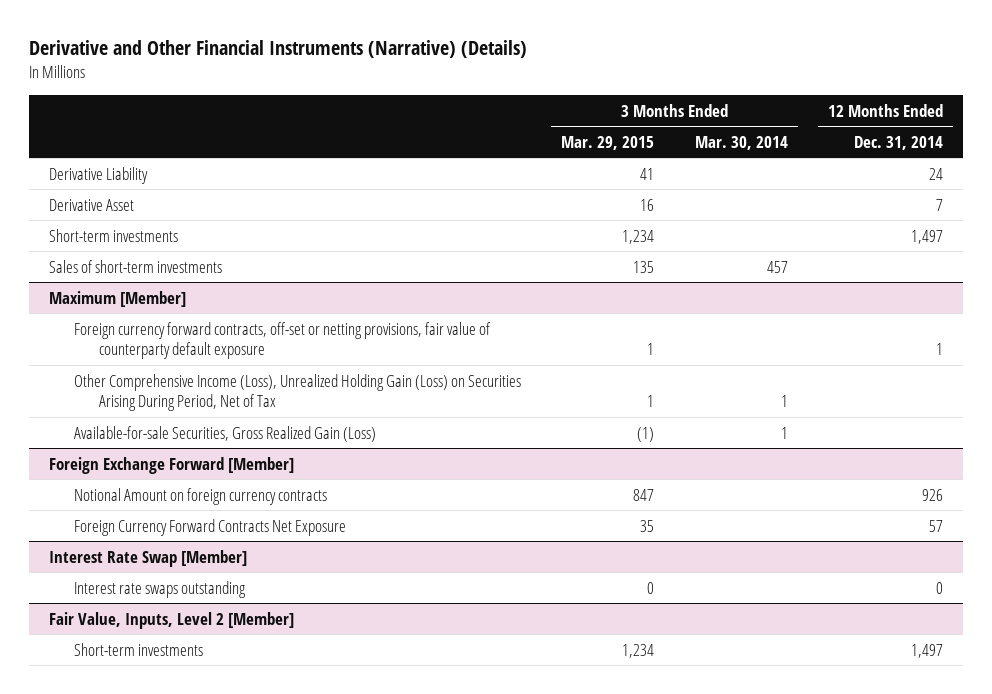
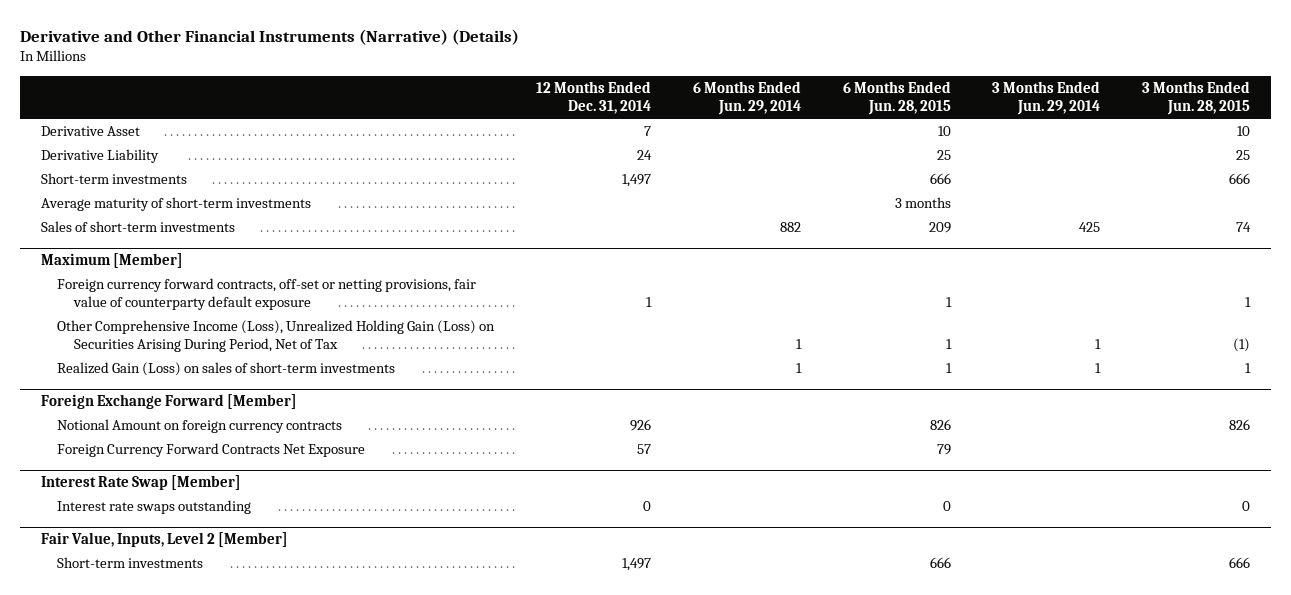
- | 3 Months Ended Mar. 29, 2015 | 3 Months Ended Mar. 30, 2014 | 12 Months Ended Dec. 31, 2014
+ | 12 Months Ended Dec. 31, 2014 | 6 Months Ended Jun. 29, 2014 | 6 Months Ended Jun. 28, 2015 | 3 Months Ended Jun. 29, 2014 | 3 Months Ended Jun. 28, 2015
moved down: Derivative Liability | 24 | | 25 | | 25
+ Average maturity of short-term investments | | | 3 months | |
@ Maximum [Member]
- Available-for-sale Securities, Gross Realized Gain (Loss) | (1) | 1 |
+ Realized Gain (Loss) on sales of short-term investments | | 1 | 1 | 1 | 1

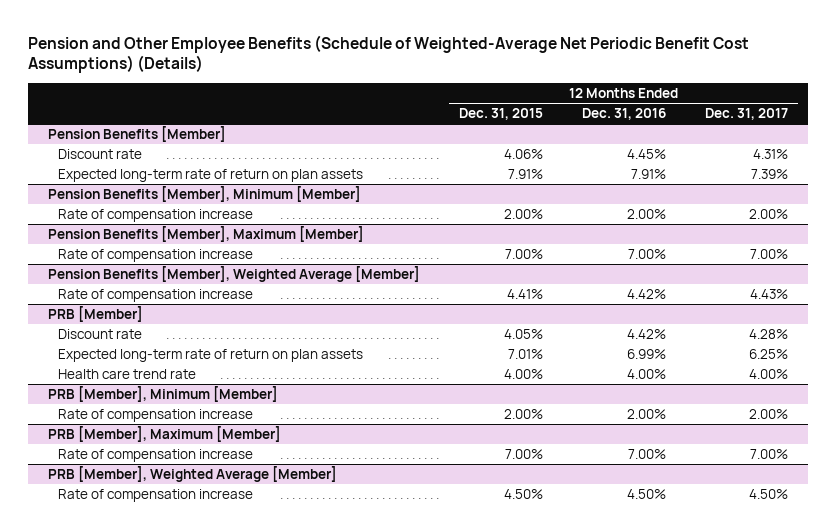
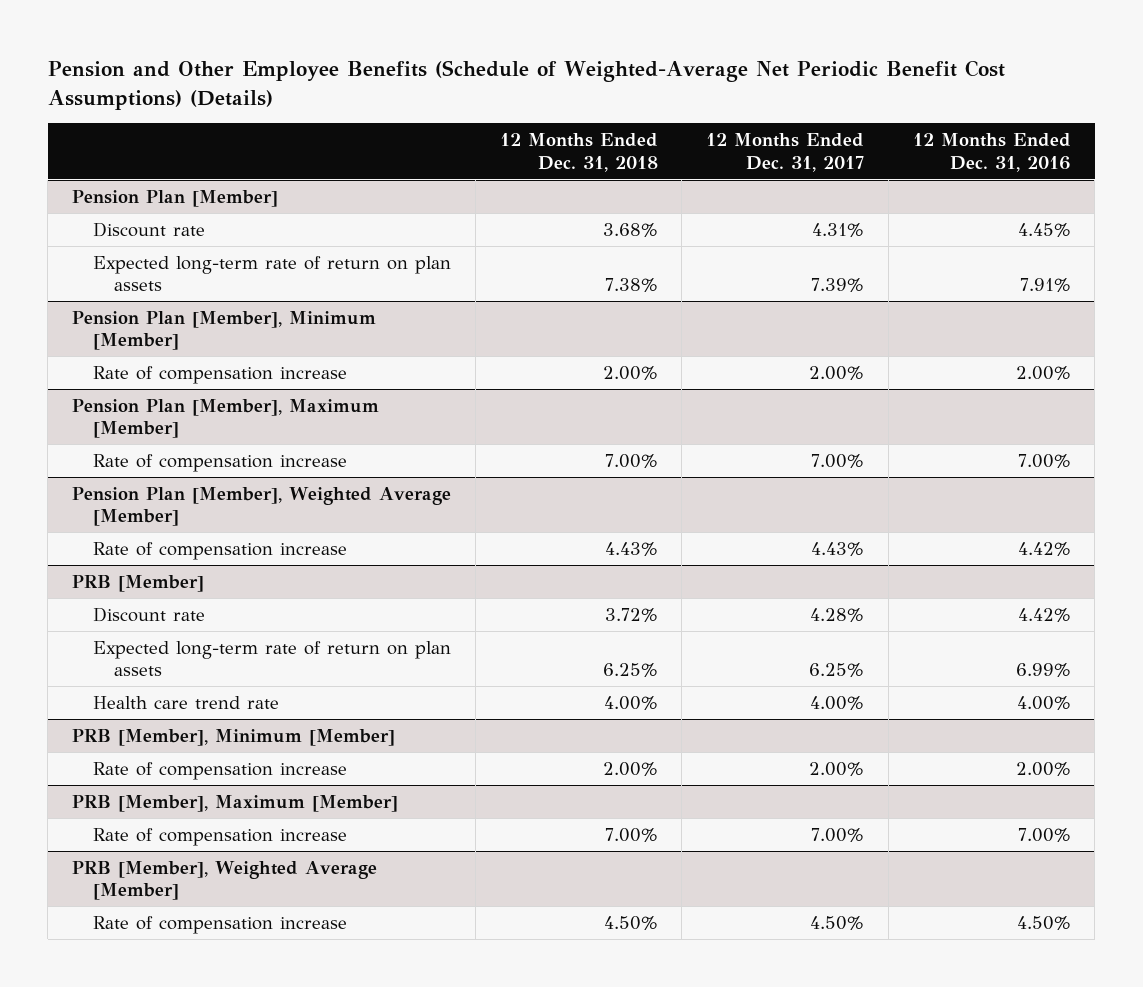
- | 12 Months Ended Dec. 31, 2015 | 12 Months Ended Dec. 31, 2016 | 12 Months Ended Dec. 31, 2017
+ | 12 Months Ended Dec. 31, 2018 | 12 Months Ended Dec. 31, 2017 | 12 Months Ended Dec. 31, 2016
- Pension Benefits [Member]
+ Pension Plan [Member]
- Pension Benefits [Member], Minimum [Member]
+ Pension Plan [Member], Minimum [Member]
- Pension Benefits [Member], Maximum [Member]
+ Pension Plan [Member], Maximum [Member]
- Pension Benefits [Member], Weighted Average [Member]
+ Pension Plan [Member], Weighted Average [Member]

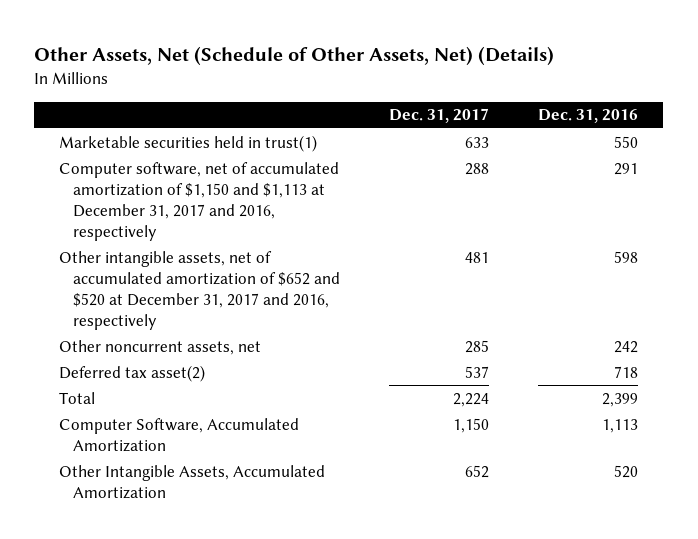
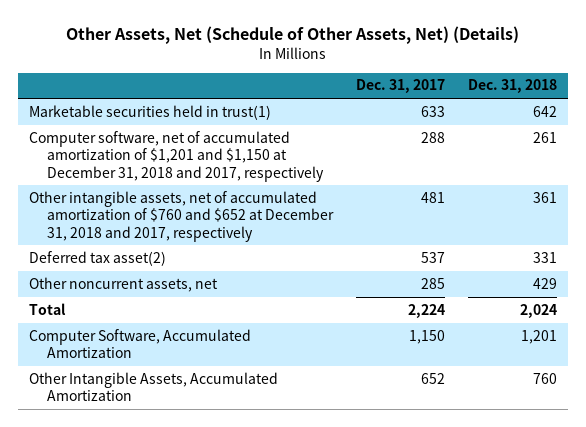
- | Dec. 31, 2017 | Dec. 31, 2016
+ | Dec. 31, 2017 | Dec. 31, 2018
- Computer software, net of accumulated amortization of $1,150 and $1,113 at December 31, 2017 and 2016, respectively | 288 | 291
- Other intangible assets, net of accumulated amortization of $652 and $520 at December 31, 2017 and 2016, respectively | 481 | 598
+ Computer software, net of accumulated amortization of $1,201 and $1,150 at December 31, 2018 and 2017, respectively | 288 | 261
+ Other intangible assets, net of accumulated amortization of $760 and $652 at December 31, 2018 and 2017, respectively | 481 | 361
moved down: Other noncurrent assets, net | 285 | 429

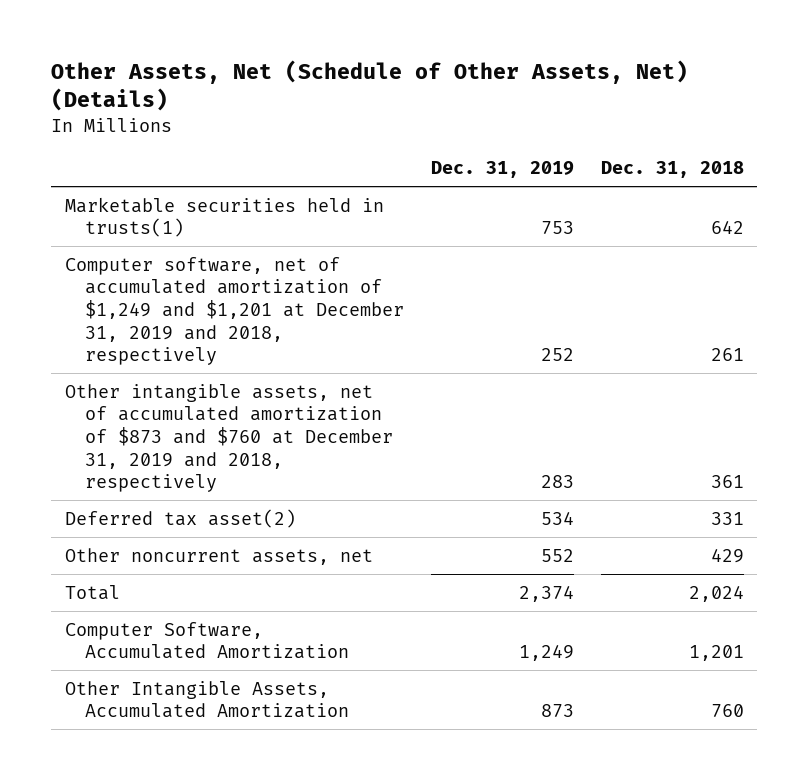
- | Dec. 31, 2017 | Dec. 31, 2018
+ | Dec. 31, 2019 | Dec. 31, 2018
- Marketable securities held in trust(1) | 633 | 642
- Computer software, net of accumulated amortization of $1,201 and $1,150 at December 31, 2018 and 2017, respectively | 288 | 261
- Other intangible assets, net of accumulated amortization of $760 and $652 at December 31, 2018 and 2017, respectively | 481 | 361
+ Marketable securities held in trusts(1) | 753 | 642
+ Computer software, net of accumulated amortization of $1,249 and $1,201 at December 31, 2019 and 2018, respectively | 252 | 261
+ Other intangible assets, net of accumulated amortization of $873 and $760 at December 31, 2019 and 2018, respectively | 283 | 361

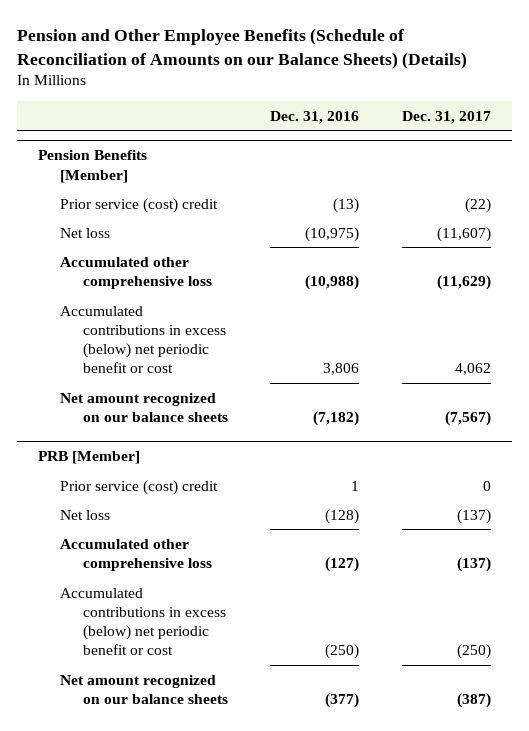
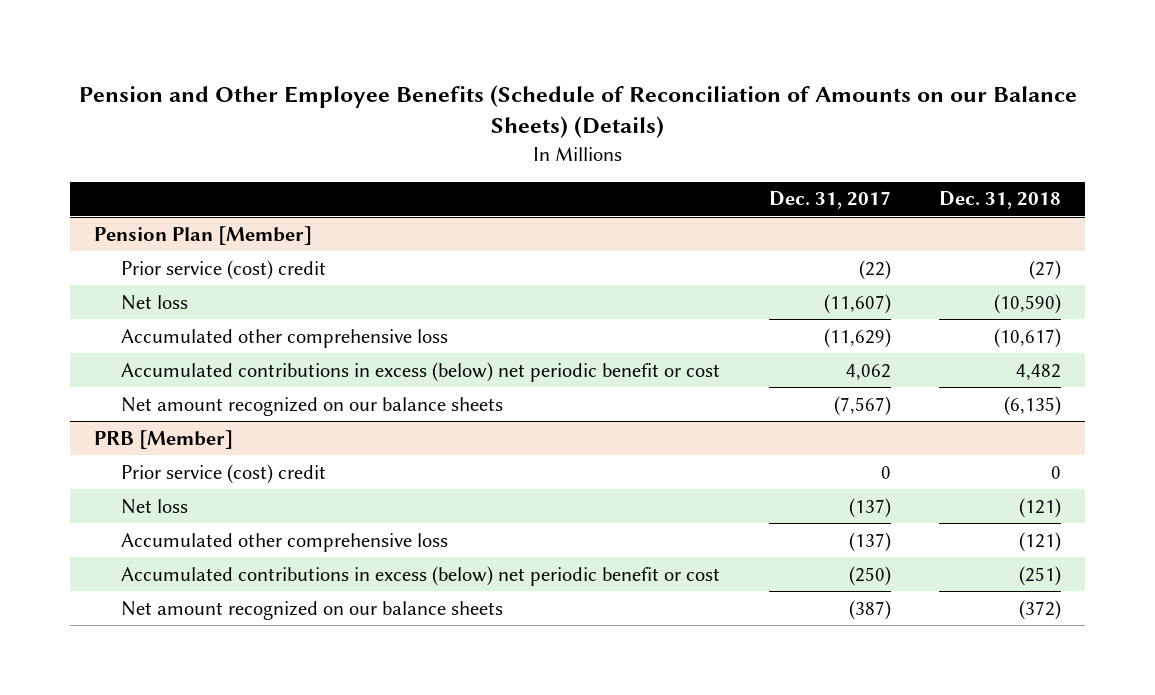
- | Dec. 31, 2016 | Dec. 31, 2017
+ | Dec. 31, 2017 | Dec. 31, 2018
- Pension Benefits [Member]
+ Pension Plan [Member]

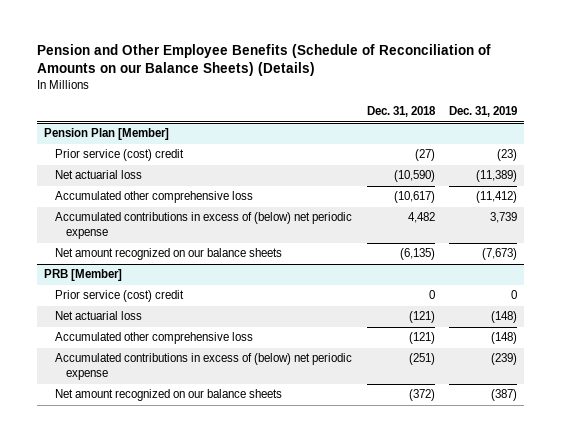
- | Dec. 31, 2017 | Dec. 31, 2018
+ | Dec. 31, 2018 | Dec. 31, 2019
@ Pension Plan [Member]
- Net loss | (11,607) | (10,590)
+ Net actuarial loss | (10,590) | (11,389)
- Accumulated contributions in excess (below) net periodic benefit or cost | 4,062 | 4,482
+ Accumulated contributions in excess of (below) net periodic expense | 4,482 | 3,739
@ PRB [Member]
- Net loss | (137) | (121)
+ Net actuarial loss | (121) | (148)
- Accumulated contributions in excess (below) net periodic benefit or cost | (250) | (251)
+ Accumulated contributions in excess of (below) net periodic expense | (251) | (239)

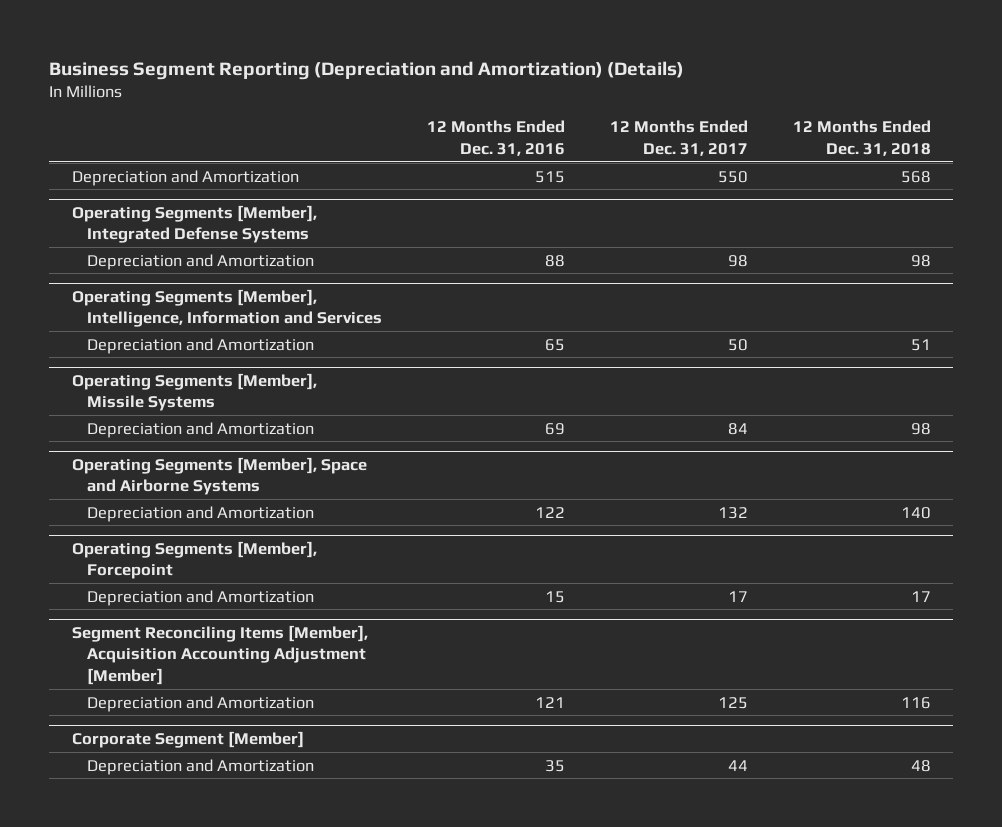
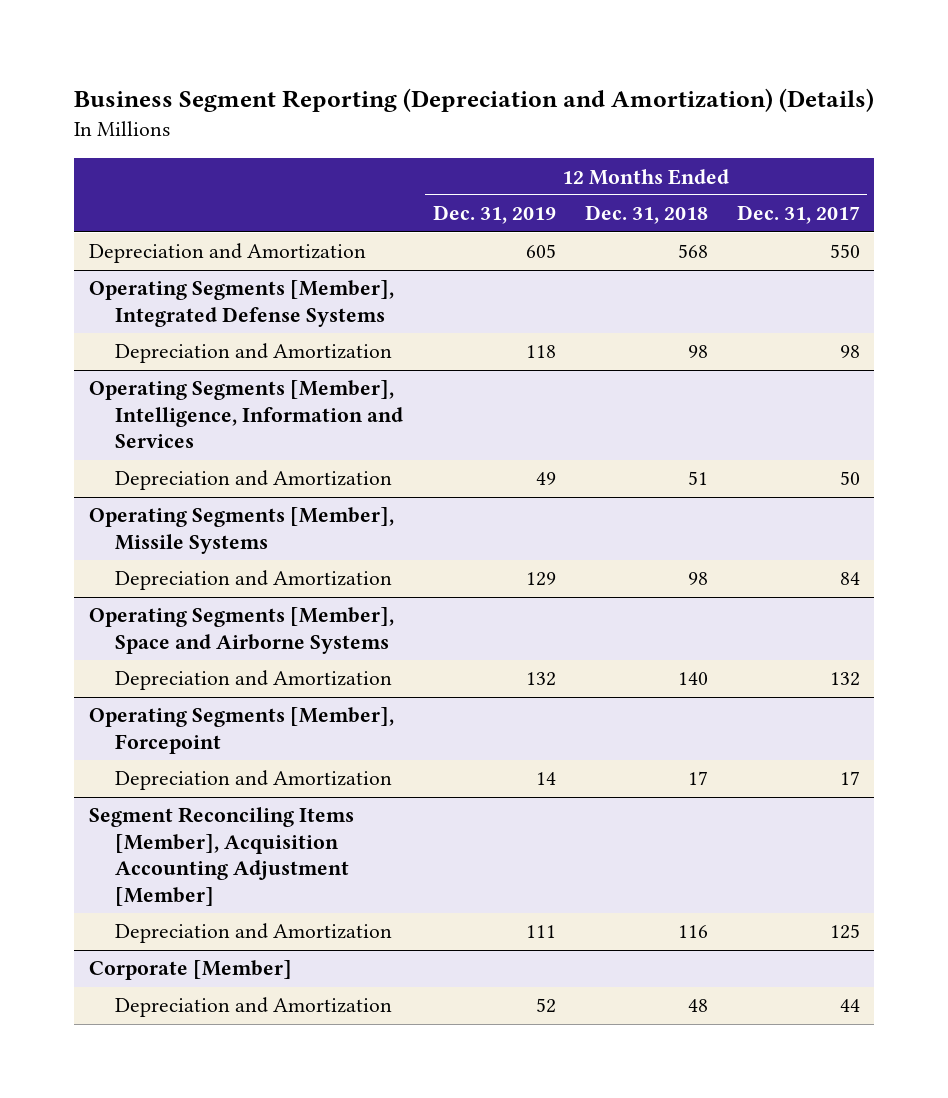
- | 12 Months Ended Dec. 31, 2016 | 12 Months Ended Dec. 31, 2017 | 12 Months Ended Dec. 31, 2018
+ | 12 Months Ended Dec. 31, 2019 | 12 Months Ended Dec. 31, 2018 | 12 Months Ended Dec. 31, 2017
- Corporate Segment [Member]
+ Corporate [Member]

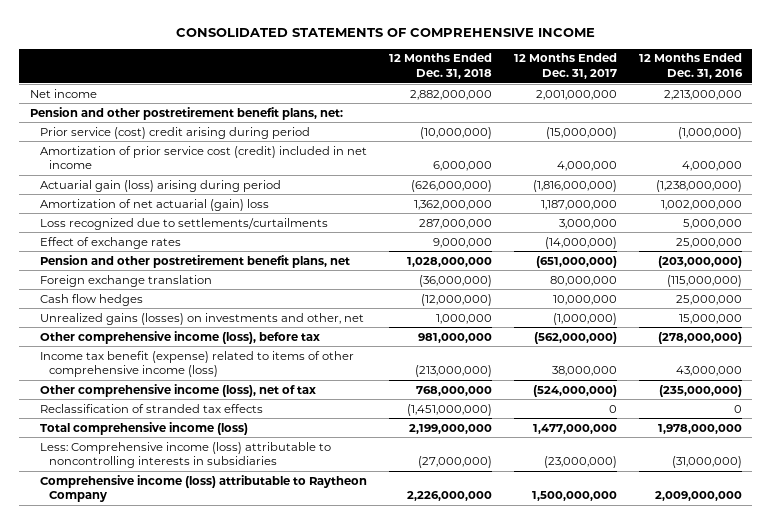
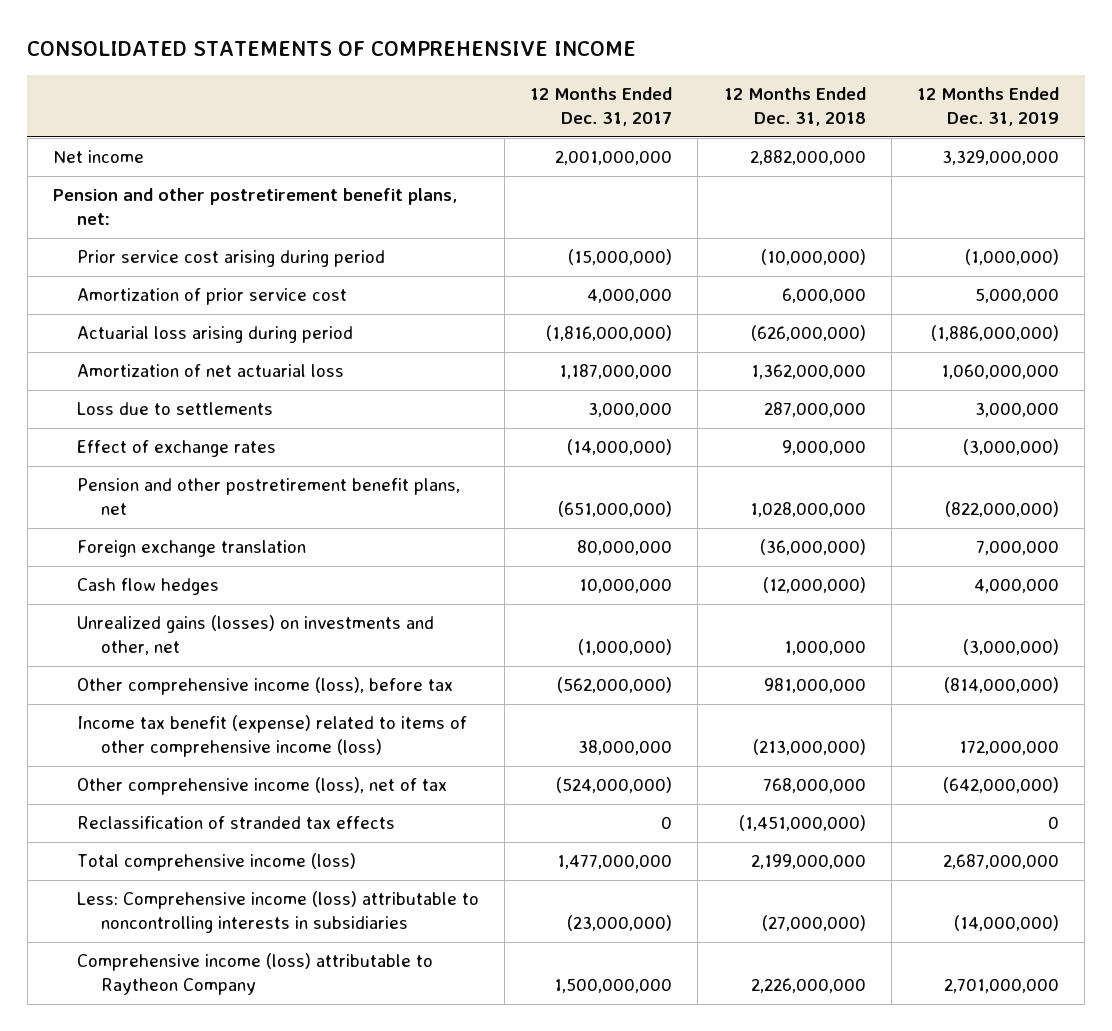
- | 12 Months Ended Dec. 31, 2018 | 12 Months Ended Dec. 31, 2017 | 12 Months Ended Dec. 31, 2016
+ | 12 Months Ended Dec. 31, 2017 | 12 Months Ended Dec. 31, 2018 | 12 Months Ended Dec. 31, 2019
- Prior service (cost) credit arising during period | (10,000,000) | (15,000,000) | (1,000,000)
- Amortization of prior service cost (credit) included in net income | 6,000,000 | 4,000,000 | 4,000,000
- Actuarial gain (loss) arising during period | (626,000,000) | (1,816,000,000) | (1,238,000,000)
- Amortization of net actuarial (gain) loss | 1,362,000,000 | 1,187,000,000 | 1,002,000,000
- Loss recognized due to settlements/curtailments | 287,000,000 | 3,000,000 | 5,000,000
+ Prior service cost arising during period | (15,000,000) | (10,000,000) | (1,000,000)
+ Amortization of prior service cost | 4,000,000 | 6,000,000 | 5,000,000
+ Actuarial loss arising during period | (1,816,000,000) | (626,000,000) | (1,886,000,000)
+ Amortization of net actuarial loss | 1,187,000,000 | 1,362,000,000 | 1,060,000,000
+ Loss due to settlements | 3,000,000 | 287,000,000 | 3,000,000

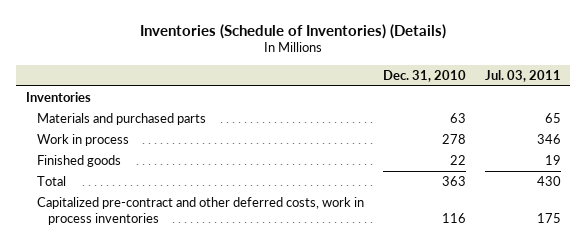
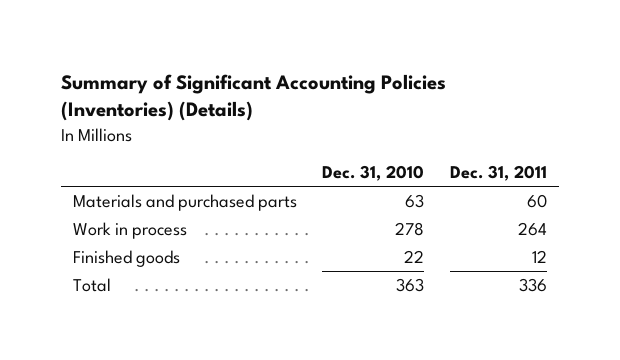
- Inventories (Schedule of Inventories) (Details)
+ Summary of Significant Accounting Policies (Inventories) (Details)
- | Dec. 31, 2010 | Jul. 03, 2011
+ | Dec. 31, 2010 | Dec. 31, 2011
- Inventories
- Capitalized pre-contract and other deferred costs, work in process inventories | 116 | 175

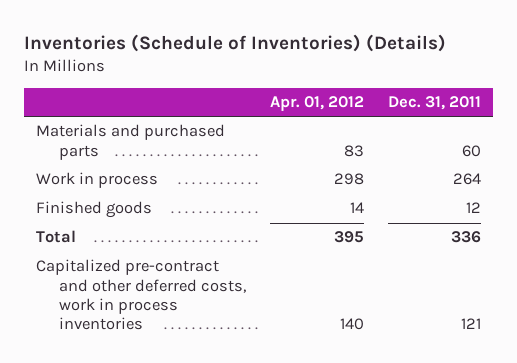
- Summary of Significant Accounting Policies (Inventories) (Details)
+ Inventories (Schedule of Inventories) (Details)
- | Dec. 31, 2010 | Dec. 31, 2011
+ | Apr. 01, 2012 | Dec. 31, 2011
+ Capitalized pre-contract and other deferred costs, work in process inventories | 140 | 121

